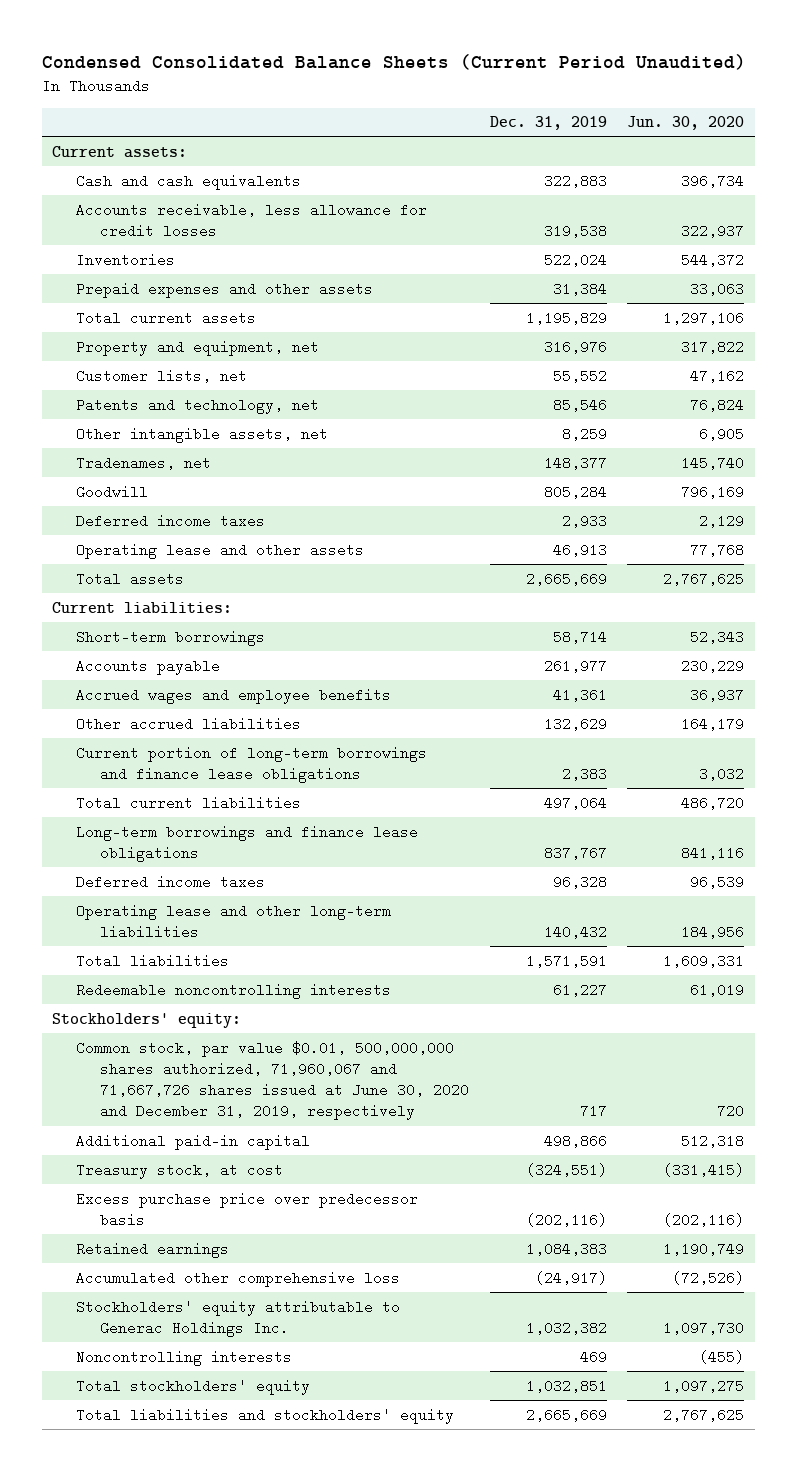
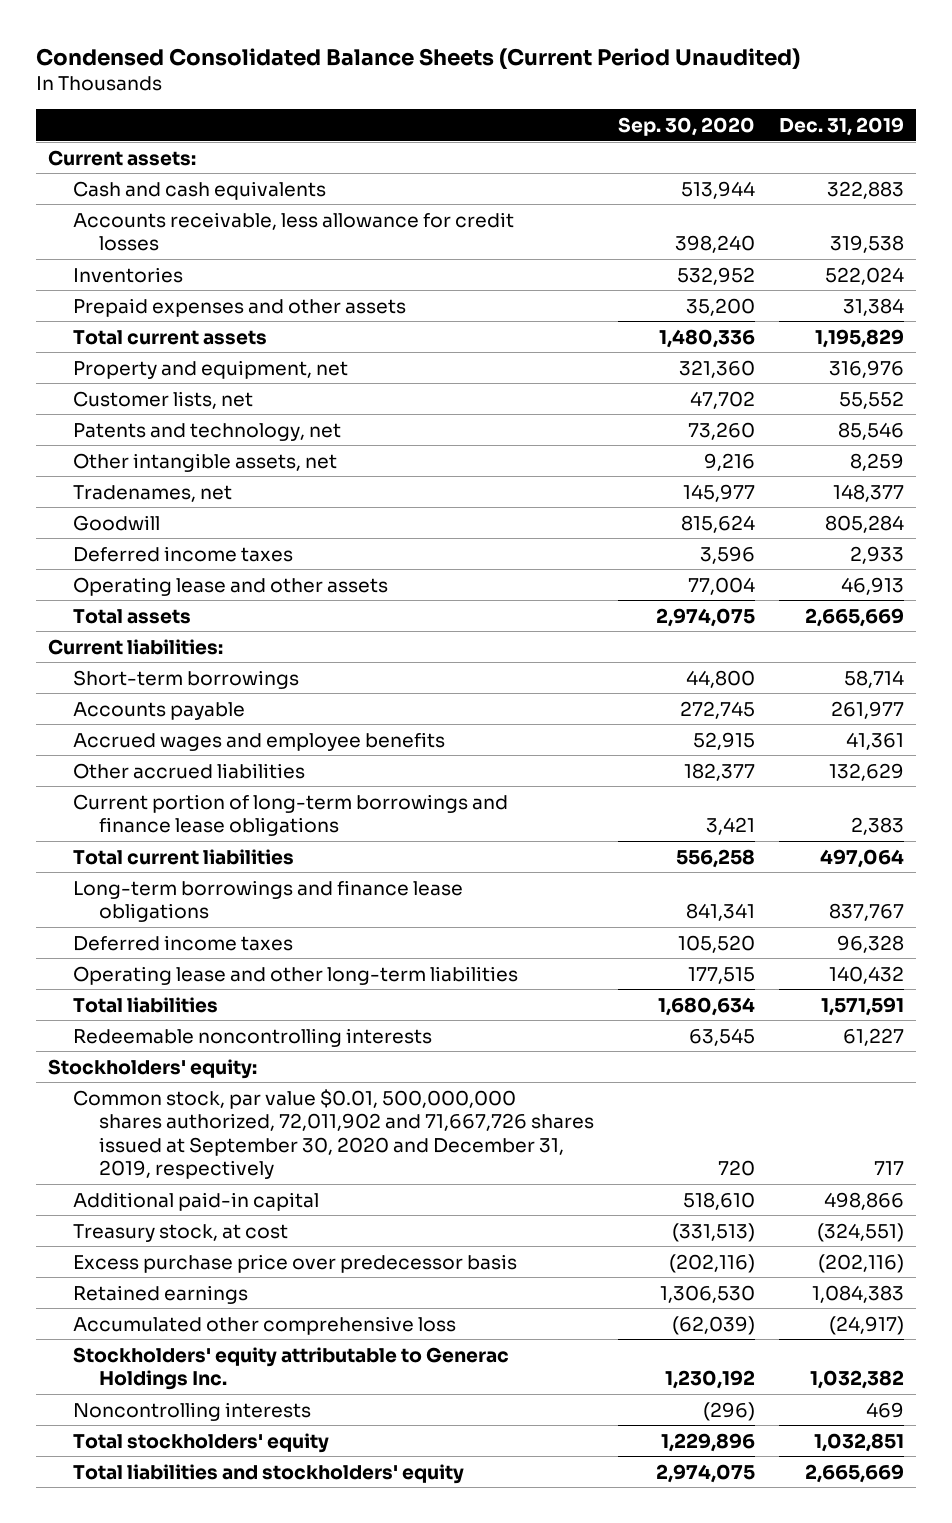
- | Dec. 31, 2019 | Jun. 30, 2020
+ | Sep. 30, 2020 | Dec. 31, 2019
- Common stock, par value $0.01, 500,000,000 shares authorized, 71,960,067 and 71,667,726 shares issued at June 30, 2020 and December 31, 2019, respectively | 717 | 720
+ Common stock, par value $0.01, 500,000,000 shares authorized, 72,011,902 and 71,667,726 shares issued at September 30, 2020 and December 31, 2019, respectively | 720 | 717

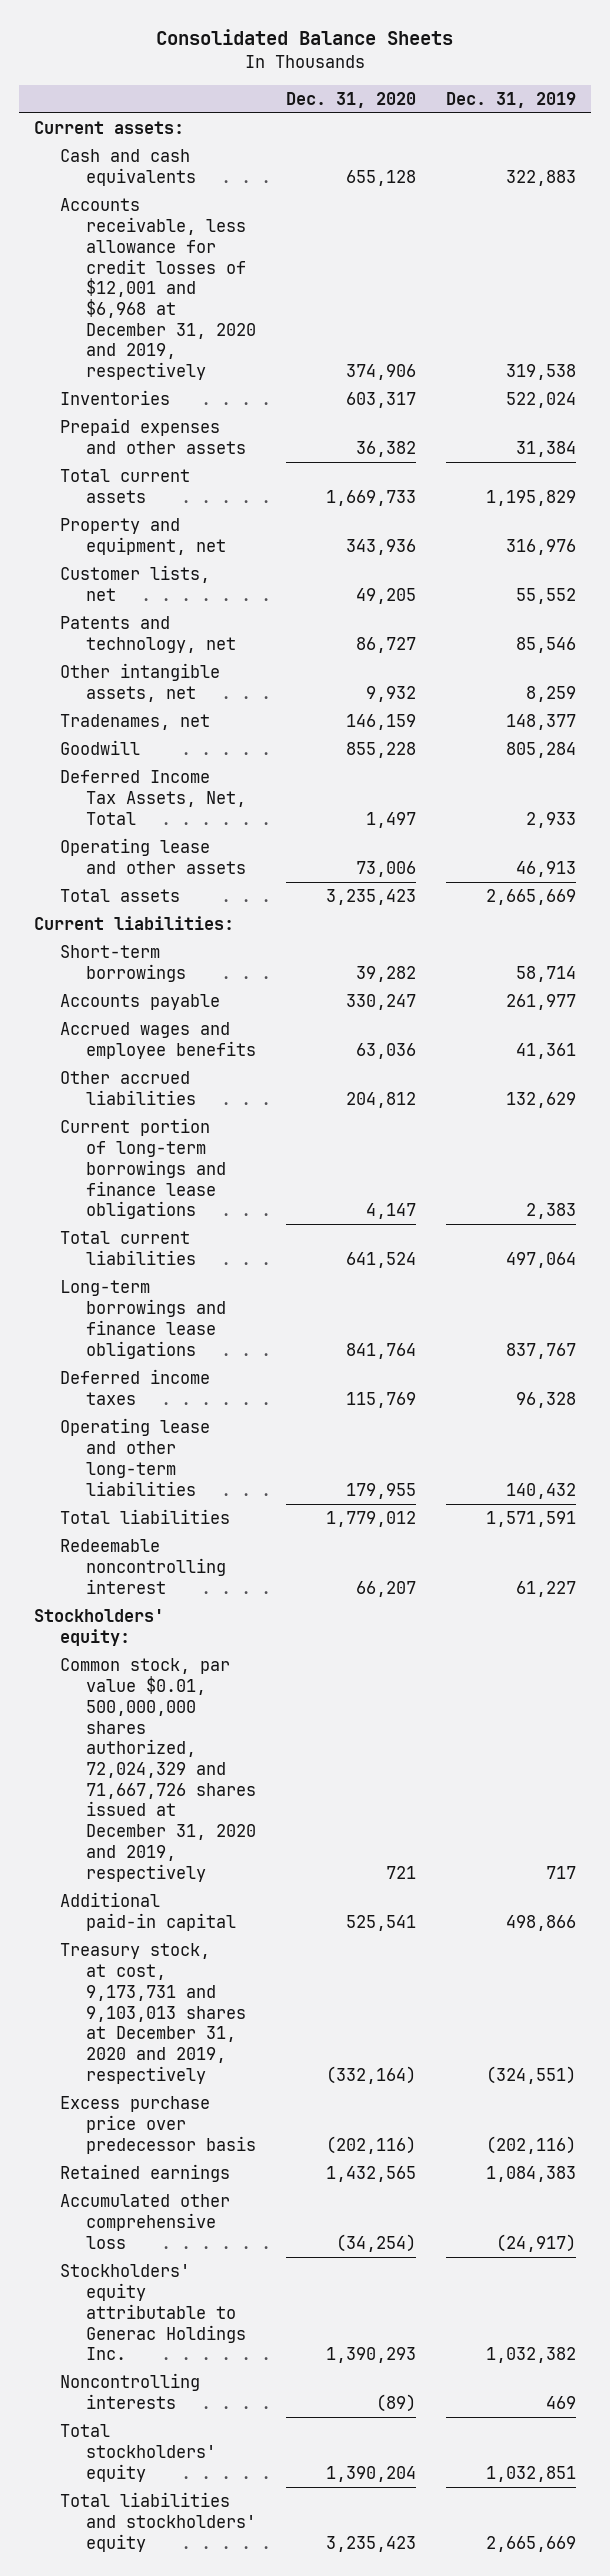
- Condensed Consolidated Balance Sheets (Current Period Unaudited)
+ Consolidated Balance Sheets
- | Sep. 30, 2020 | Dec. 31, 2019
+ | Dec. 31, 2020 | Dec. 31, 2019
- Accounts receivable, less allowance for credit losses | 398,240 | 319,538
+ Accounts receivable, less allowance for credit losses of $12,001 and $6,968 at December 31, 2020 and 2019, respectively | 374,906 | 319,538
- Deferred income taxes | 3,596 | 2,933
+ Deferred Income Tax Assets, Net, Total | 1,497 | 2,933
- Redeemable noncontrolling interests | 63,545 | 61,227
+ Redeemable noncontrolling interest | 66,207 | 61,227
- Common stock, par value $0.01, 500,000,000 shares authorized, 72,011,902 and 71,667,726 shares issued at September 30, 2020 and December 31, 2019, respectively | 720 | 717
+ Common stock, par value $0.01, 500,000,000 shares authorized, 72,024,329 and 71,667,726 shares issued at December 31, 2020 and 2019, respectively | 721 | 717
- Treasury stock, at cost | (331,513) | (324,551)
+ Treasury stock, at cost, 9,173,731 and 9,103,013 shares at December 31, 2020 and 2019, respectively | (332,164) | (324,551)

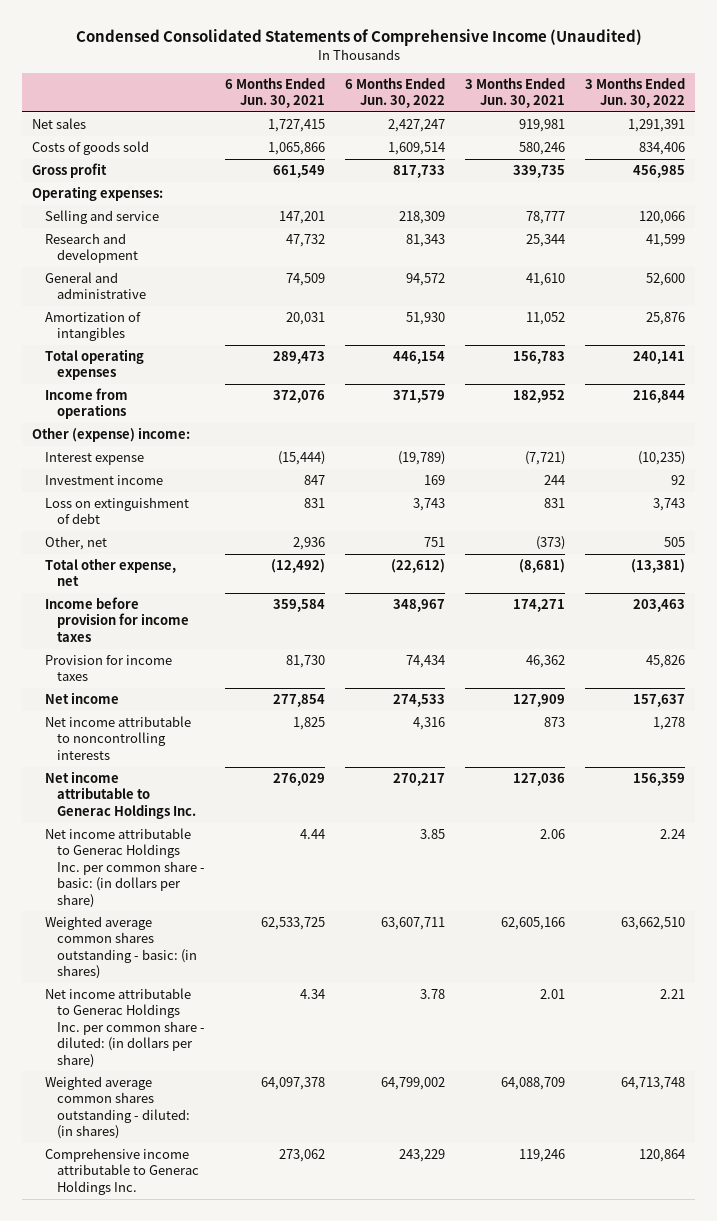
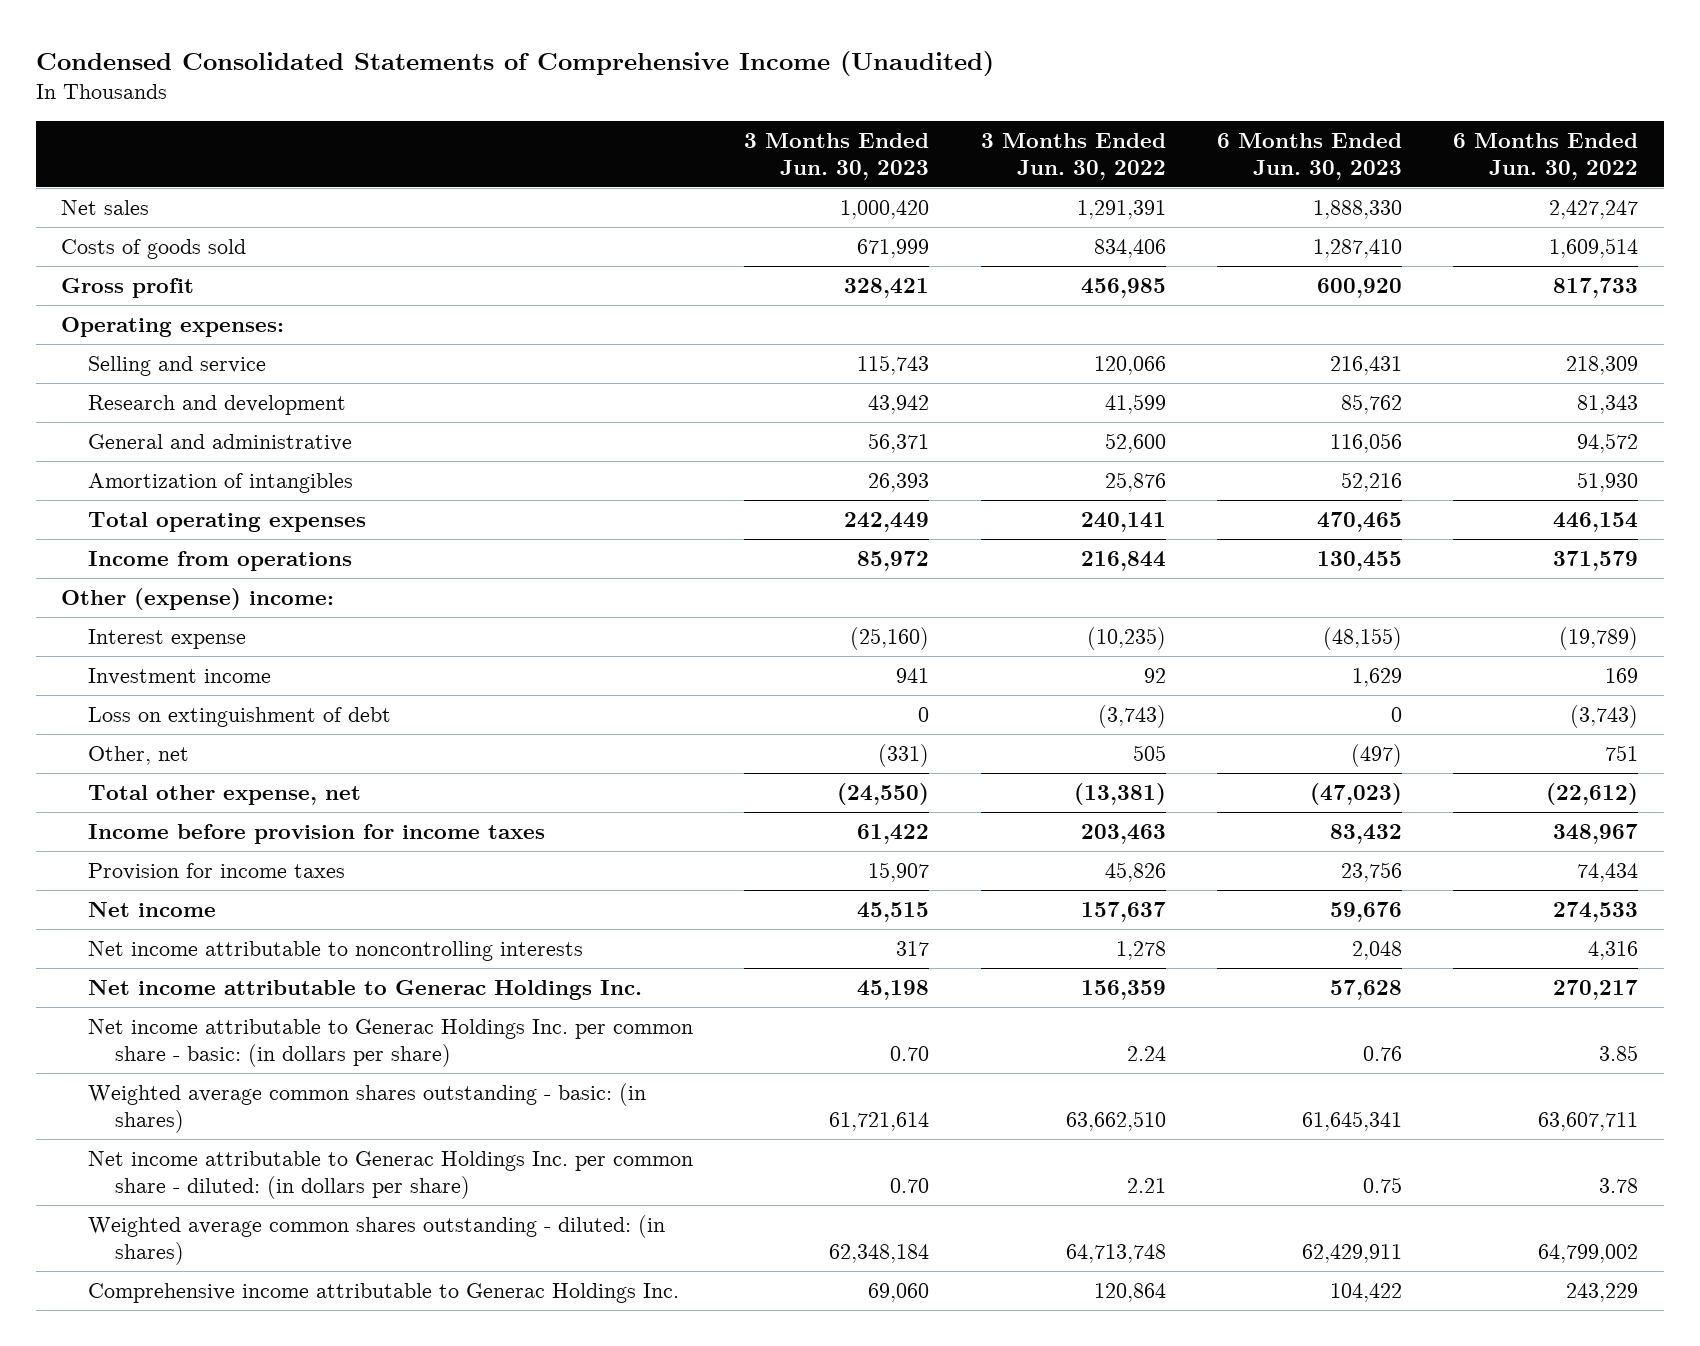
- | 6 Months Ended Jun. 30, 2021 | 6 Months Ended Jun. 30, 2022 | 3 Months Ended Jun. 30, 2021 | 3 Months Ended Jun. 30, 2022
+ | 3 Months Ended Jun. 30, 2023 | 3 Months Ended Jun. 30, 2022 | 6 Months Ended Jun. 30, 2023 | 6 Months Ended Jun. 30, 2022
- Loss on extinguishment of debt | 831 | 3,743 | 831 | 3,743
+ Loss on extinguishment of debt | 0 | (3,743) | 0 | (3,743)

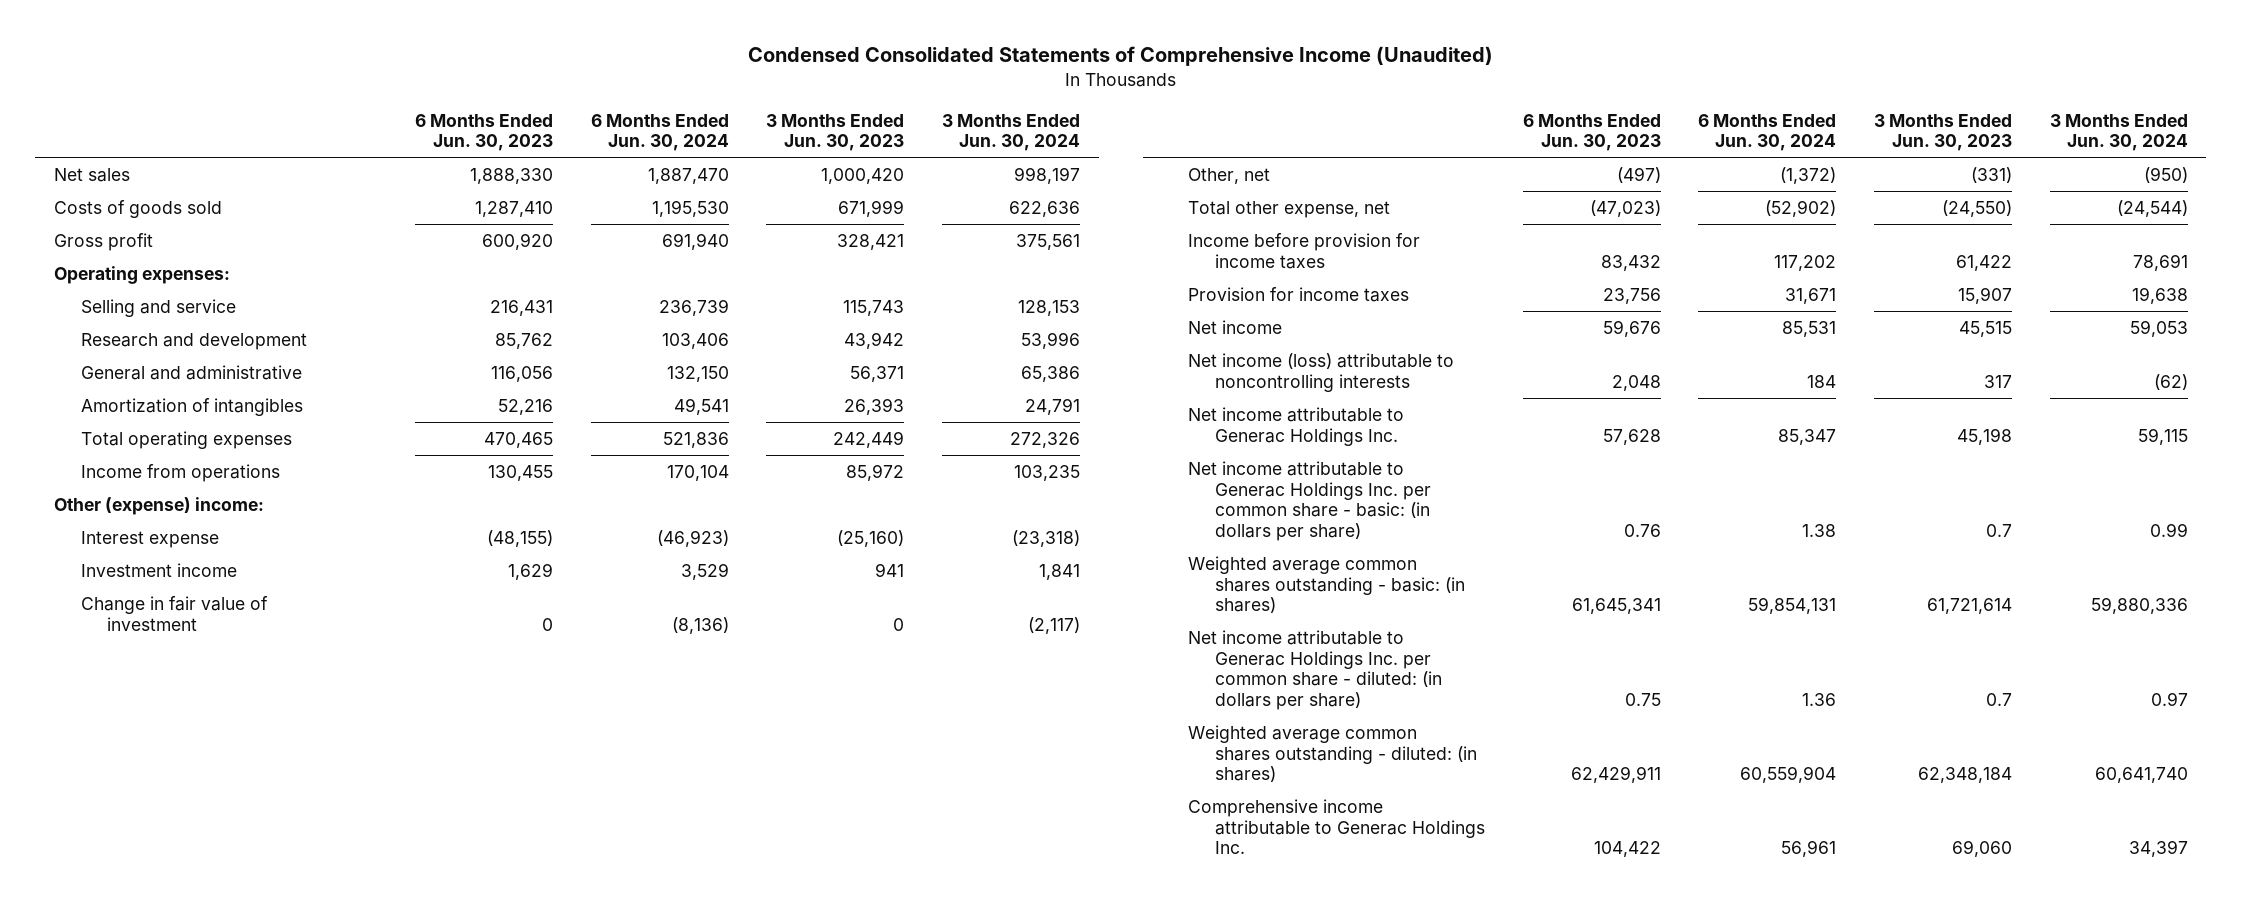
- | 3 Months Ended Jun. 30, 2023 | 3 Months Ended Jun. 30, 2022 | 6 Months Ended Jun. 30, 2023 | 6 Months Ended Jun. 30, 2022
+ | 6 Months Ended Jun. 30, 2023 | 6 Months Ended Jun. 30, 2024 | 3 Months Ended Jun. 30, 2023 | 3 Months Ended Jun. 30, 2024
- Loss on extinguishment of debt | 0 | (3,743) | 0 | (3,743)
+ Change in fair value of investment | 0 | (8,136) | 0 | (2,117)
- Net income attributable to noncontrolling interests | 317 | 1,278 | 2,048 | 4,316
+ Net income (loss) attributable to noncontrolling interests | 2,048 | 184 | 317 | (62)
- Net income attributable to Generac Holdings Inc. per common share - basic: (in dollars per share) | 0.70 | 2.24 | 0.76 | 3.85
+ Net income attributable to Generac Holdings Inc. per common share - basic: (in dollars per share) | 0.76 | 1.38 | 0.7 | 0.99
- Net income attributable to Generac Holdings Inc. per common share - diluted: (in dollars per share) | 0.70 | 2.21 | 0.75 | 3.78
+ Net income attributable to Generac Holdings Inc. per common share - diluted: (in dollars per share) | 0.75 | 1.36 | 0.7 | 0.97

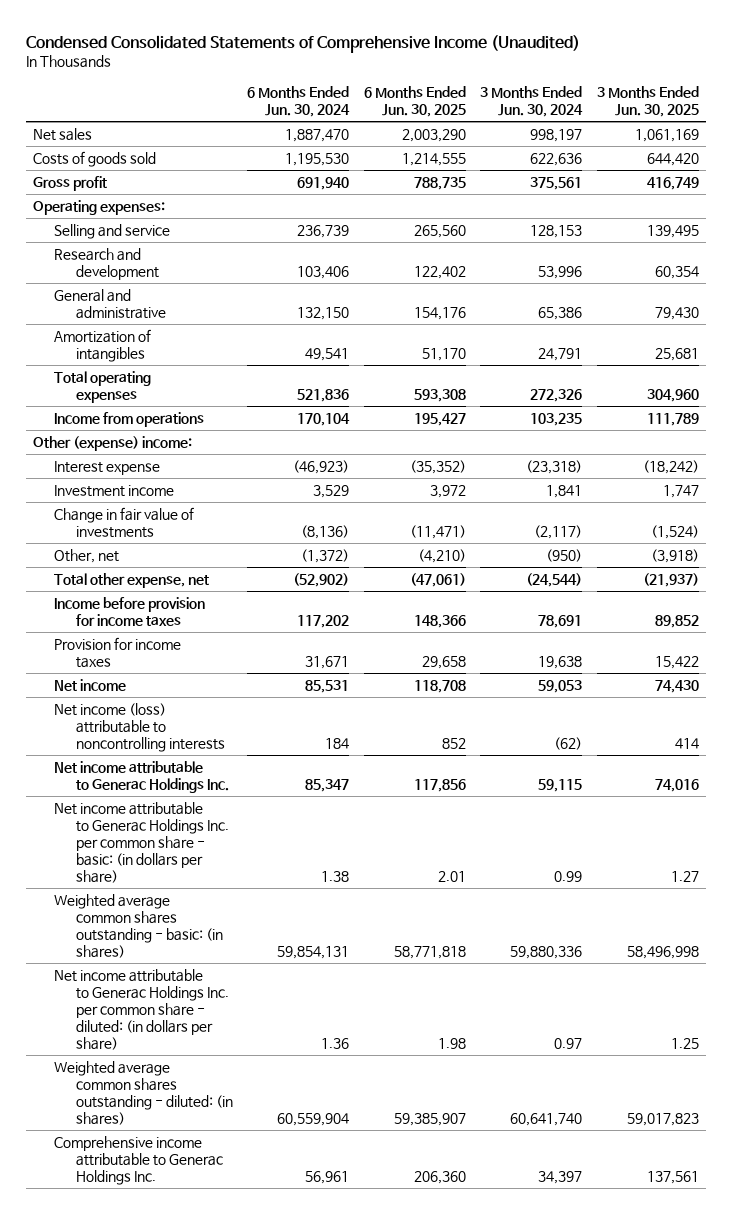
- | 6 Months Ended Jun. 30, 2023 | 6 Months Ended Jun. 30, 2024 | 3 Months Ended Jun. 30, 2023 | 3 Months Ended Jun. 30, 2024
+ | 6 Months Ended Jun. 30, 2024 | 6 Months Ended Jun. 30, 2025 | 3 Months Ended Jun. 30, 2024 | 3 Months Ended Jun. 30, 2025
- Change in fair value of investment | 0 | (8,136) | 0 | (2,117)
+ Change in fair value of investments | (8,136) | (11,471) | (2,117) | (1,524)

